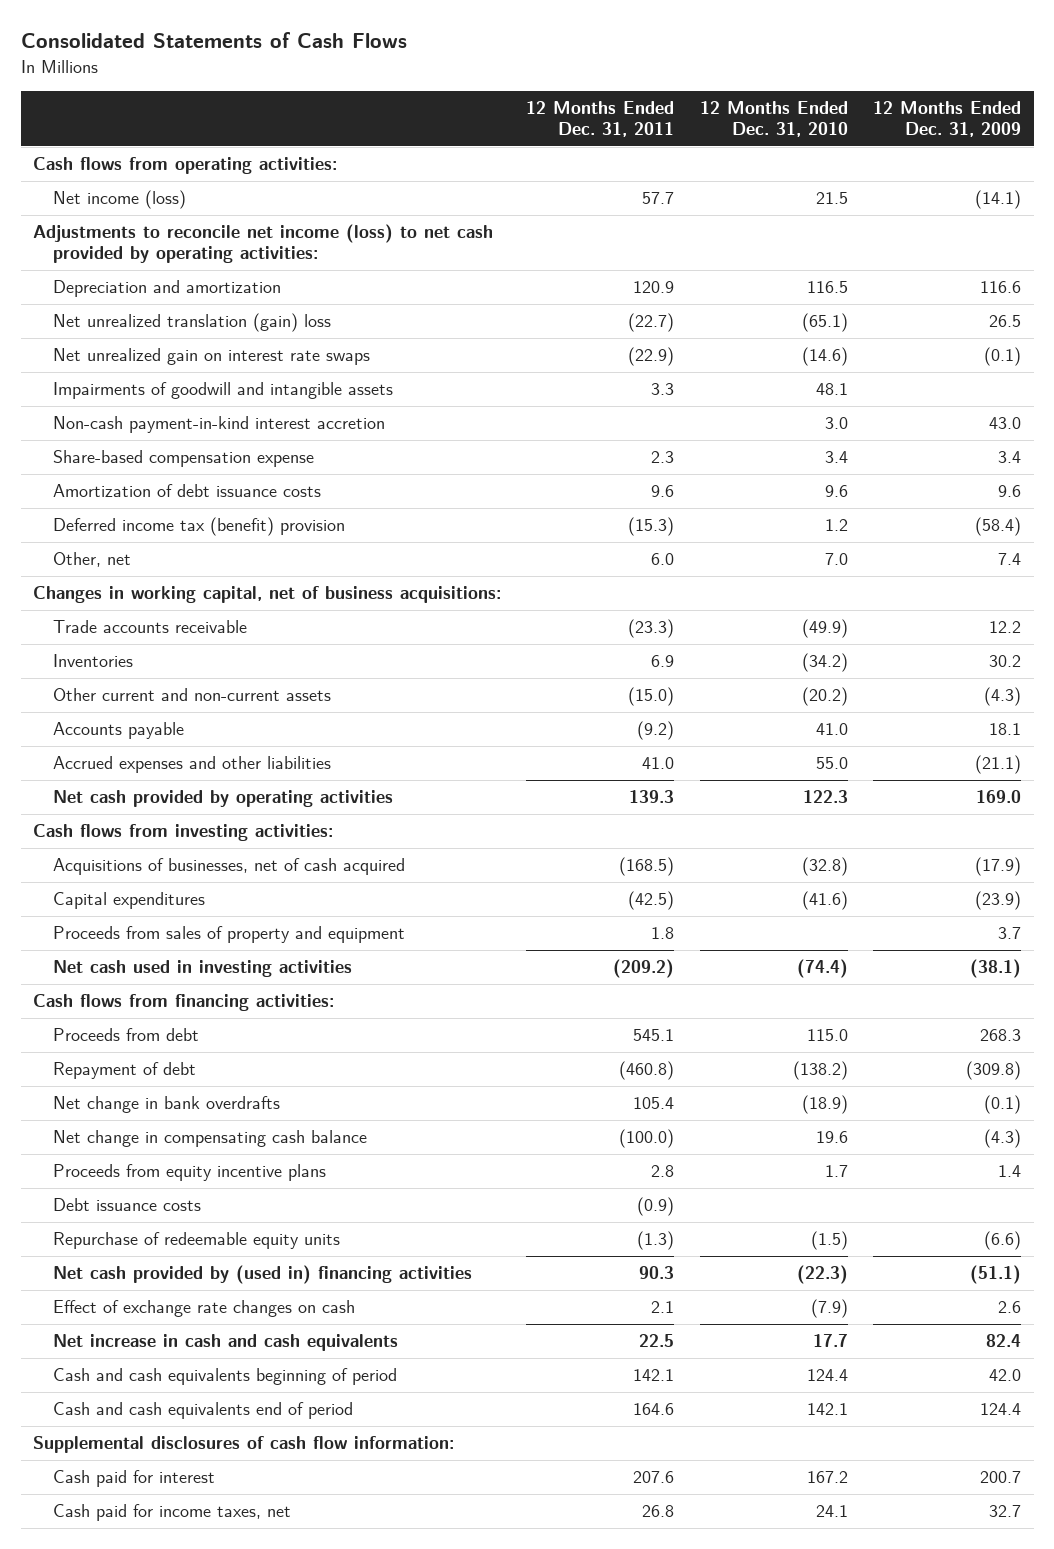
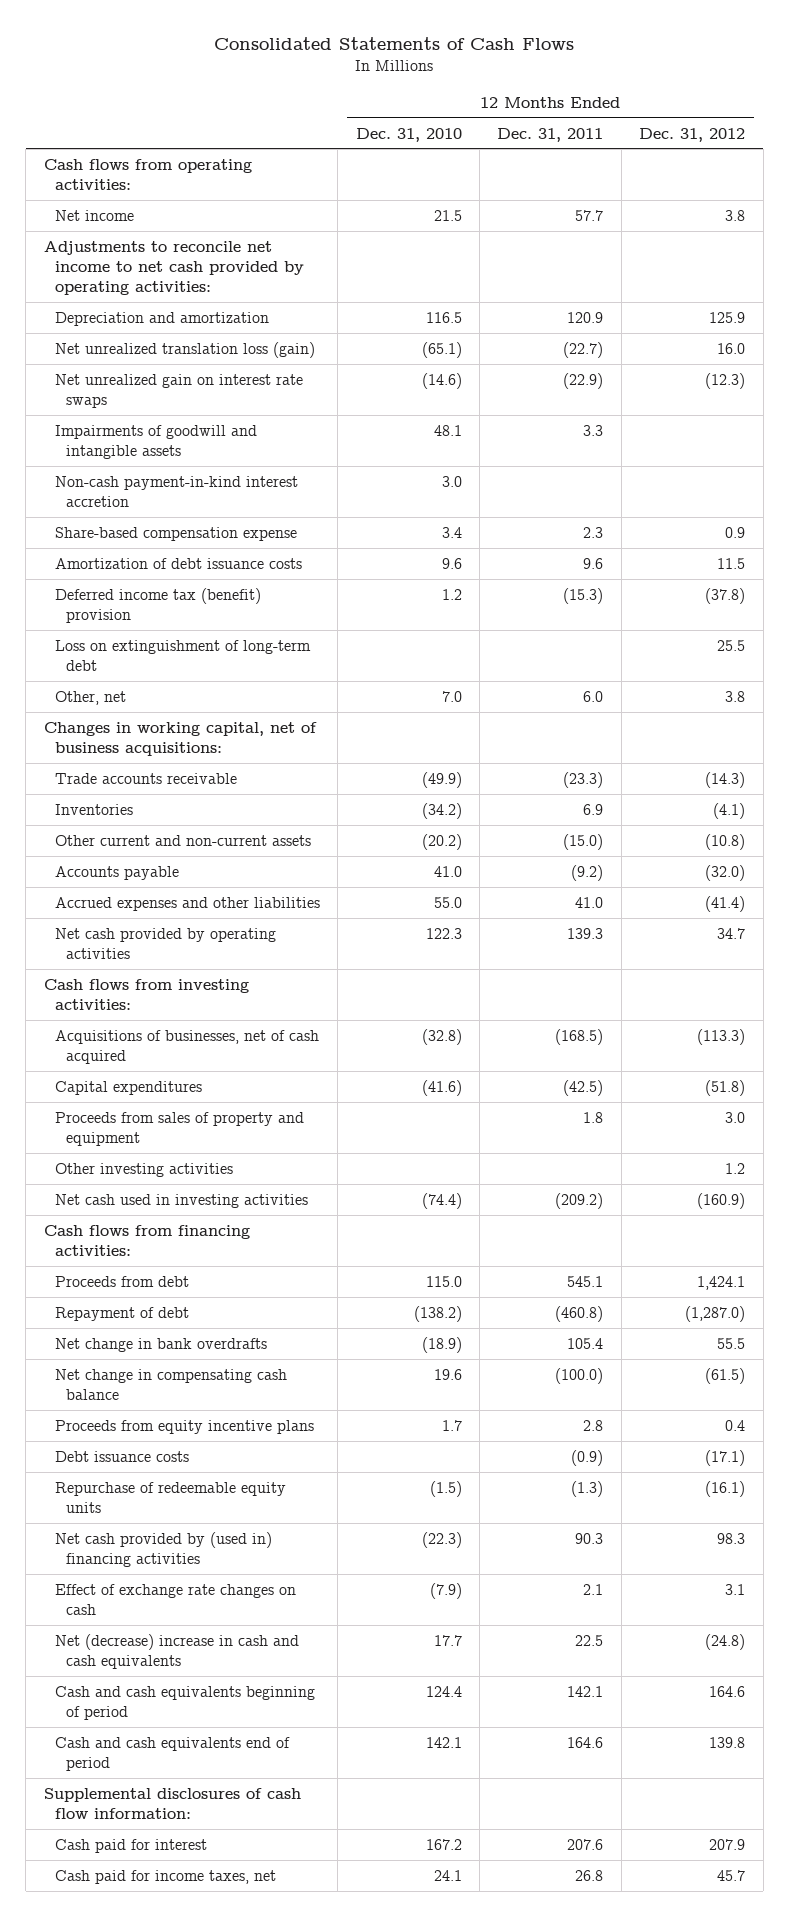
- | 12 Months Ended Dec. 31, 2011 | 12 Months Ended Dec. 31, 2010 | 12 Months Ended Dec. 31, 2009
+ | 12 Months Ended Dec. 31, 2010 | 12 Months Ended Dec. 31, 2011 | 12 Months Ended Dec. 31, 2012
- Net income (loss) | 57.7 | 21.5 | (14.1)
- Adjustments to reconcile net income (loss) to net cash provided by operating activities:
+ Net income | 21.5 | 57.7 | 3.8
+ Adjustments to reconcile net income to net cash provided by operating activities:
- Net unrealized translation (gain) loss | (22.7) | (65.1) | 26.5
+ Net unrealized translation loss (gain) | (65.1) | (22.7) | 16.0
+ Loss on extinguishment of long-term debt | | | 25.5
+ Other investing activities | | | 1.2
- Net increase in cash and cash equivalents | 22.5 | 17.7 | 82.4
+ Net (decrease) increase in cash and cash equivalents | 17.7 | 22.5 | (24.8)

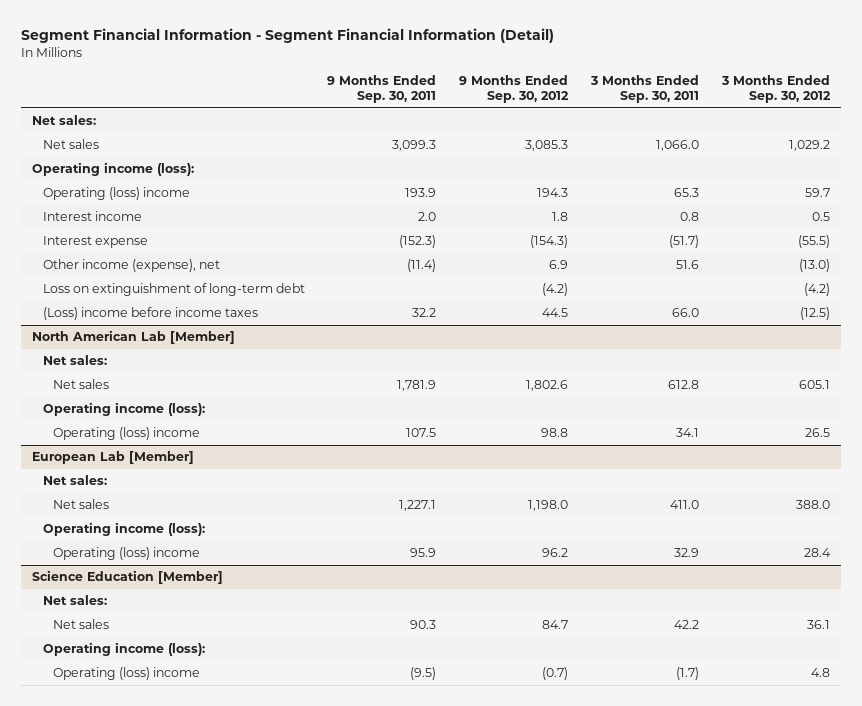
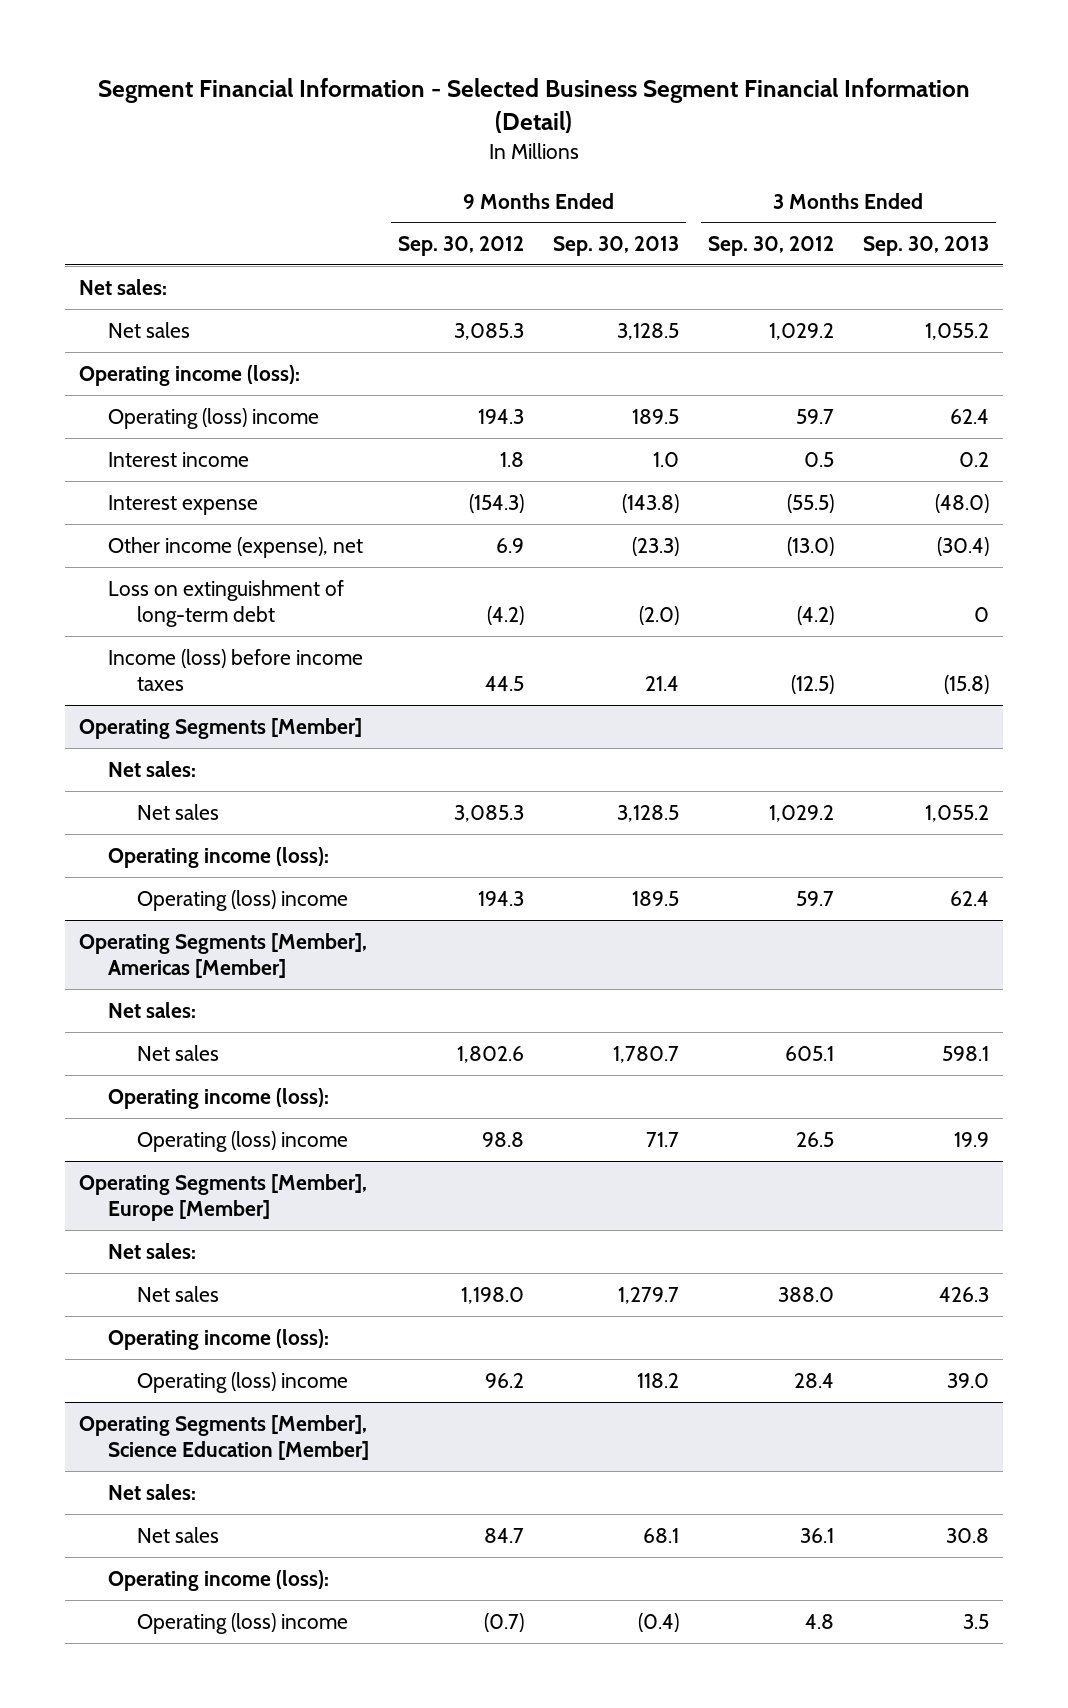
- Segment Financial Information - Segment Financial Information (Detail)
+ Segment Financial Information - Selected Business Segment Financial Information (Detail)
- | 9 Months Ended Sep. 30, 2011 | 9 Months Ended Sep. 30, 2012 | 3 Months Ended Sep. 30, 2011 | 3 Months Ended Sep. 30, 2012
+ | 9 Months Ended Sep. 30, 2012 | 9 Months Ended Sep. 30, 2013 | 3 Months Ended Sep. 30, 2012 | 3 Months Ended Sep. 30, 2013
- (Loss) income before income taxes | 32.2 | 44.5 | 66.0 | (12.5)
- North American Lab [Member]
+ Income (loss) before income taxes | 44.5 | 21.4 | (12.5) | (15.8)
+ Operating Segments [Member]
+ Net sales | 3,085.3 | 3,128.5 | 1,029.2 | 1,055.2
+ Operating income (loss):
+ Operating (loss) income | 194.3 | 189.5 | 59.7 | 62.4
+ Operating Segments [Member], Americas [Member]
+ Net sales:
- European Lab [Member]
+ Operating Segments [Member], Europe [Member]
- Science Education [Member]
+ Operating Segments [Member], Science Education [Member]

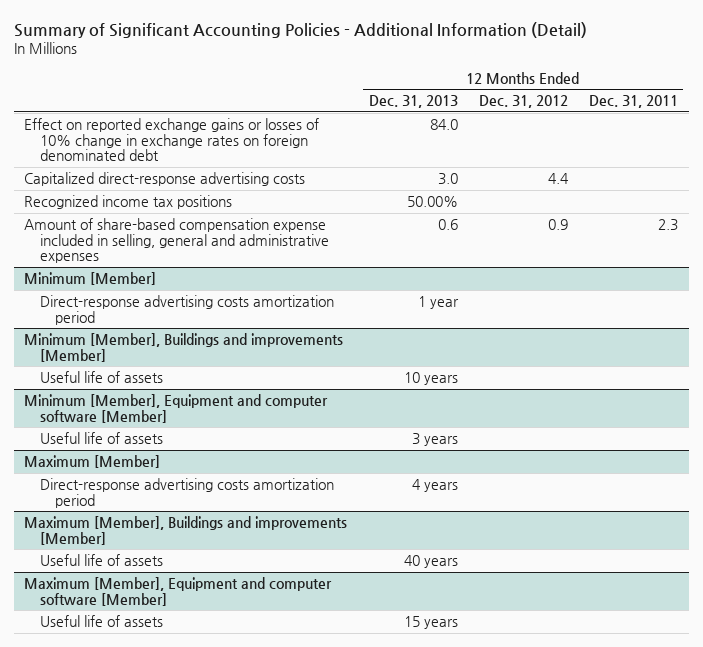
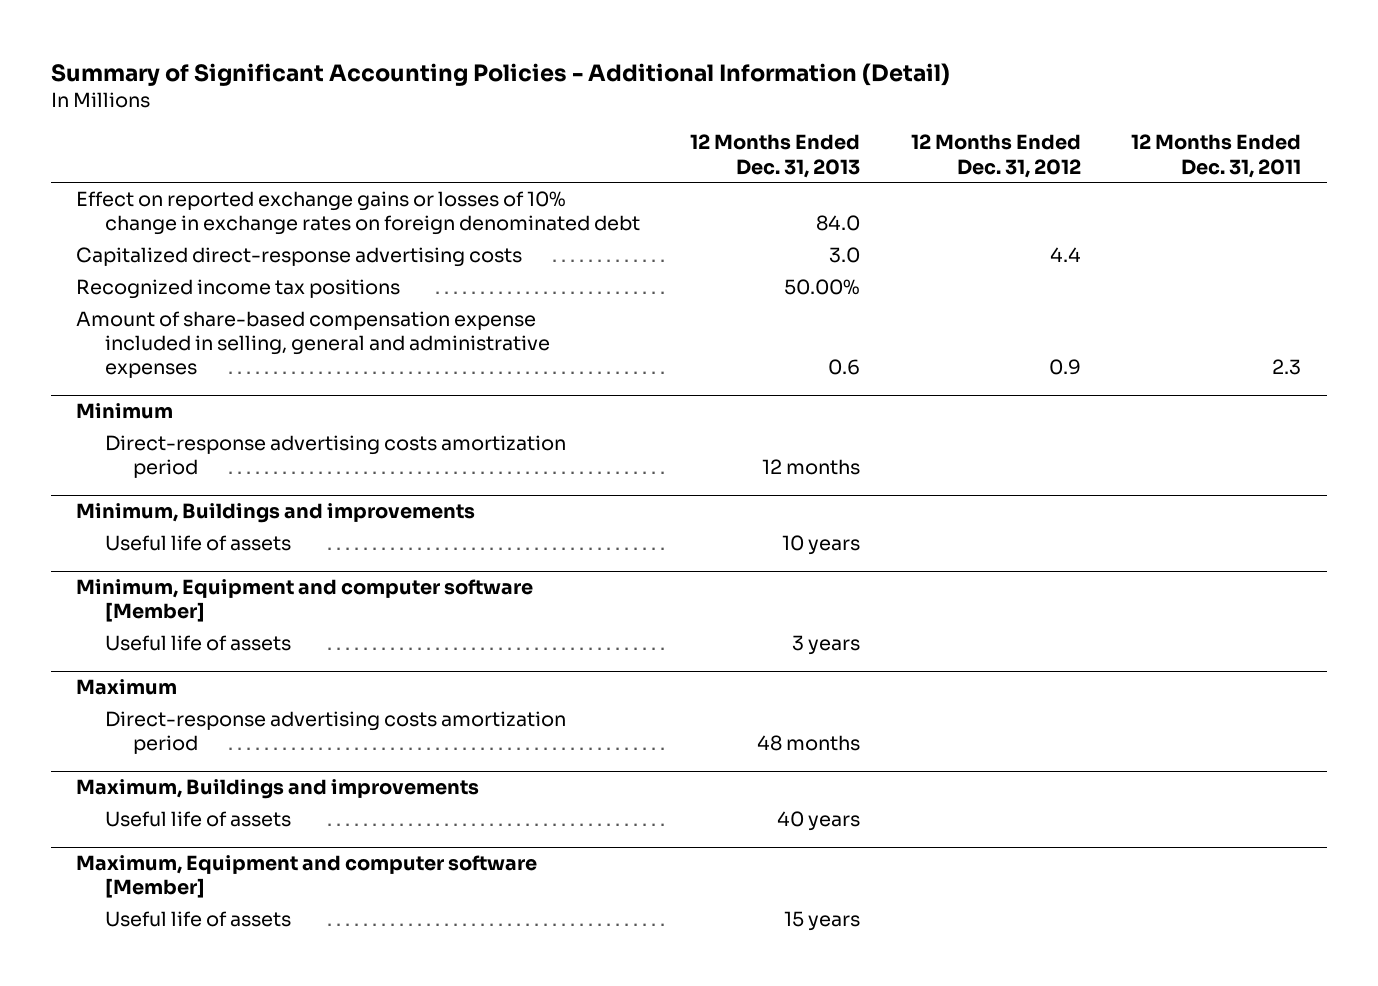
- Minimum [Member]
- Direct-response advertising costs amortization period | 1 year | |
- Minimum [Member], Buildings and improvements [Member]
+ Minimum
+ Direct-response advertising costs amortization period | 12 months | |
+ Minimum, Buildings and improvements
- Minimum [Member], Equipment and computer software [Member]
+ Minimum, Equipment and computer software [Member]
- Maximum [Member]
- Direct-response advertising costs amortization period | 4 years | |
- Maximum [Member], Buildings and improvements [Member]
+ Maximum
+ Direct-response advertising costs amortization period | 48 months | |
+ Maximum, Buildings and improvements
- Maximum [Member], Equipment and computer software [Member]
+ Maximum, Equipment and computer software [Member]

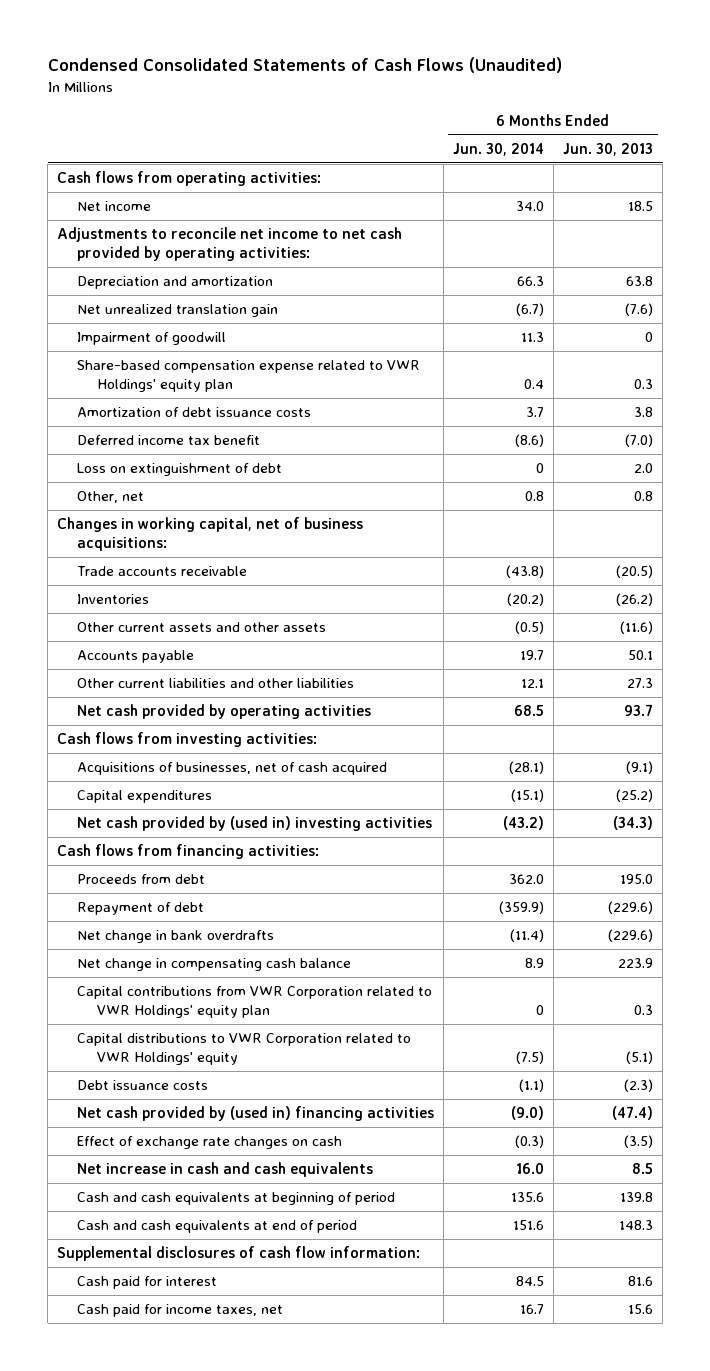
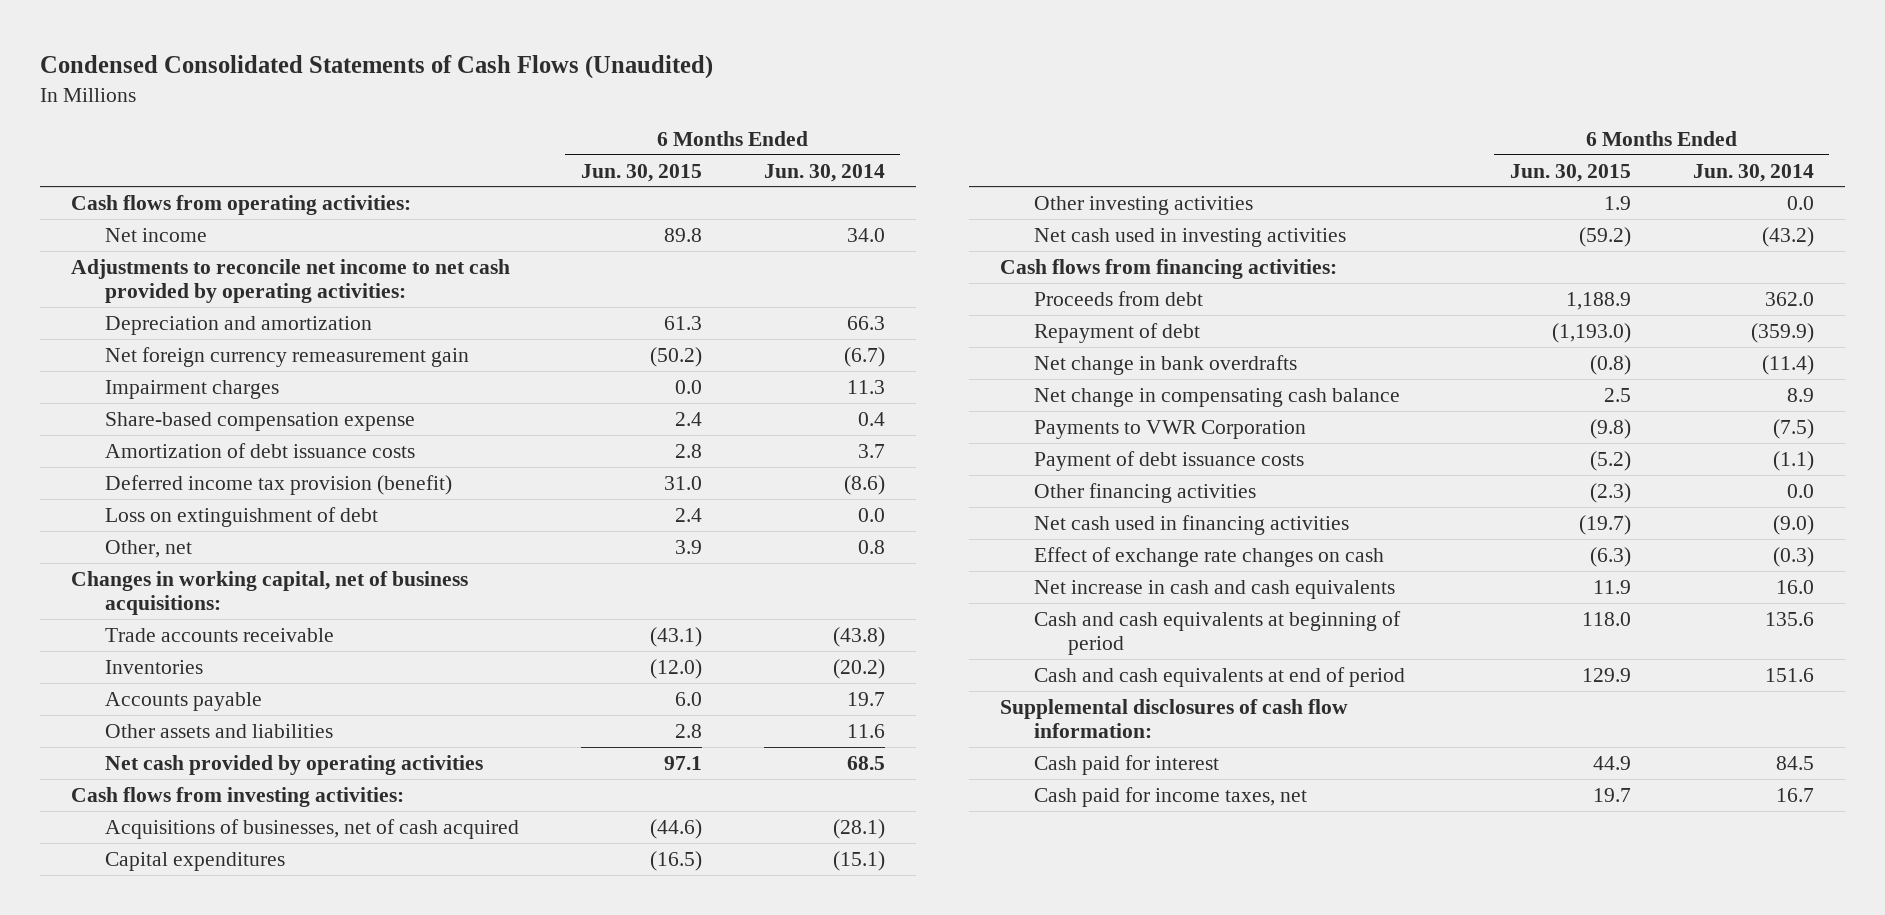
- | 6 Months Ended Jun. 30, 2014 | 6 Months Ended Jun. 30, 2013
+ | 6 Months Ended Jun. 30, 2015 | 6 Months Ended Jun. 30, 2014
- Net unrealized translation gain | (6.7) | (7.6)
- Impairment of goodwill | 11.3 | 0
- Share-based compensation expense related to VWR Holdings' equity plan | 0.4 | 0.3
+ Net foreign currency remeasurement gain | (50.2) | (6.7)
+ Impairment charges | 0.0 | 11.3
+ Share-based compensation expense | 2.4 | 0.4
- Deferred income tax benefit | (8.6) | (7.0)
- Loss on extinguishment of debt | 0 | 2.0
+ Deferred income tax provision (benefit) | 31.0 | (8.6)
+ Loss on extinguishment of debt | 2.4 | 0.0
- Other current assets and other assets | (0.5) | (11.6)
- Other current liabilities and other liabilities | 12.1 | 27.3
+ Other assets and liabilities | 2.8 | 11.6
- Net cash provided by (used in) investing activities | (43.2) | (34.3)
+ Other investing activities | 1.9 | 0.0
+ Net cash used in investing activities | (59.2) | (43.2)
- Capital contributions from VWR Corporation related to VWR Holdings' equity plan | 0 | 0.3
- Capital distributions to VWR Corporation related to VWR Holdings' equity | (7.5) | (5.1)
- Debt issuance costs | (1.1) | (2.3)
- Net cash provided by (used in) financing activities | (9.0) | (47.4)
+ Payments to VWR Corporation | (9.8) | (7.5)
+ Payment of debt issuance costs | (5.2) | (1.1)
+ Other financing activities | (2.3) | 0.0
+ Net cash used in financing activities | (19.7) | (9.0)

